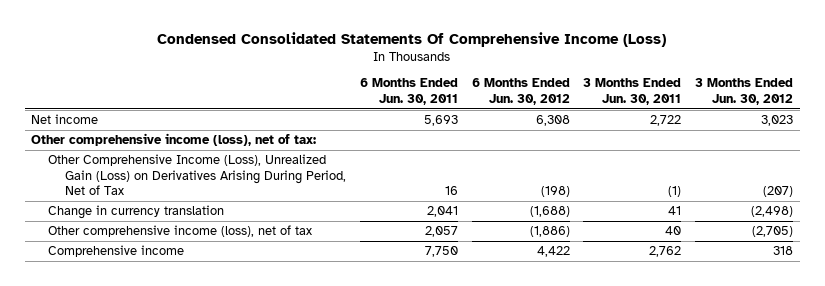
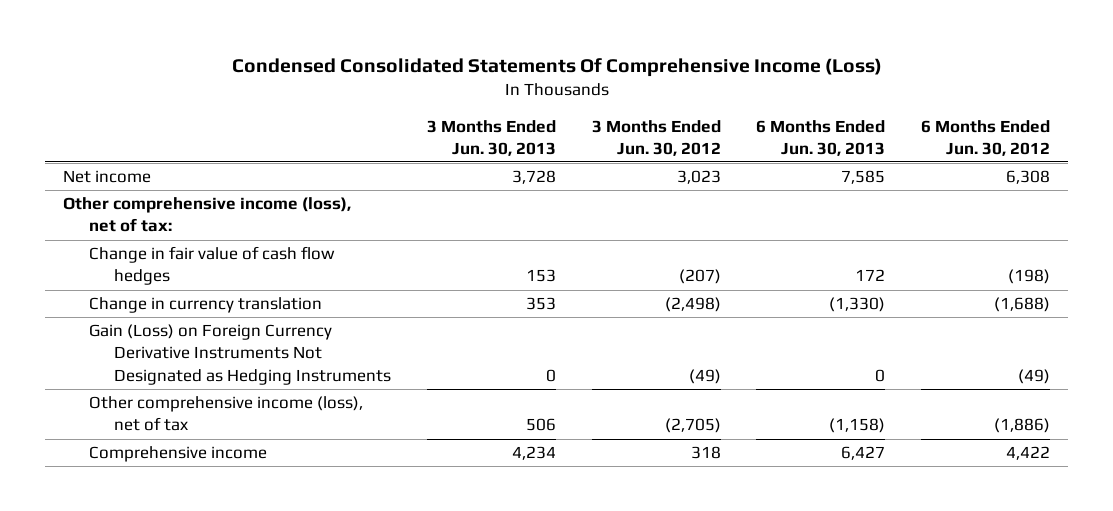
- | 6 Months Ended Jun. 30, 2011 | 6 Months Ended Jun. 30, 2012 | 3 Months Ended Jun. 30, 2011 | 3 Months Ended Jun. 30, 2012
+ | 3 Months Ended Jun. 30, 2013 | 3 Months Ended Jun. 30, 2012 | 6 Months Ended Jun. 30, 2013 | 6 Months Ended Jun. 30, 2012
- Other Comprehensive Income (Loss), Unrealized Gain (Loss) on Derivatives Arising During Period, Net of Tax | 16 | (198) | (1) | (207)
+ Change in fair value of cash flow hedges | 153 | (207) | 172 | (198)
+ Gain (Loss) on Foreign Currency Derivative Instruments Not Designated as Hedging Instruments | 0 | (49) | 0 | (49)

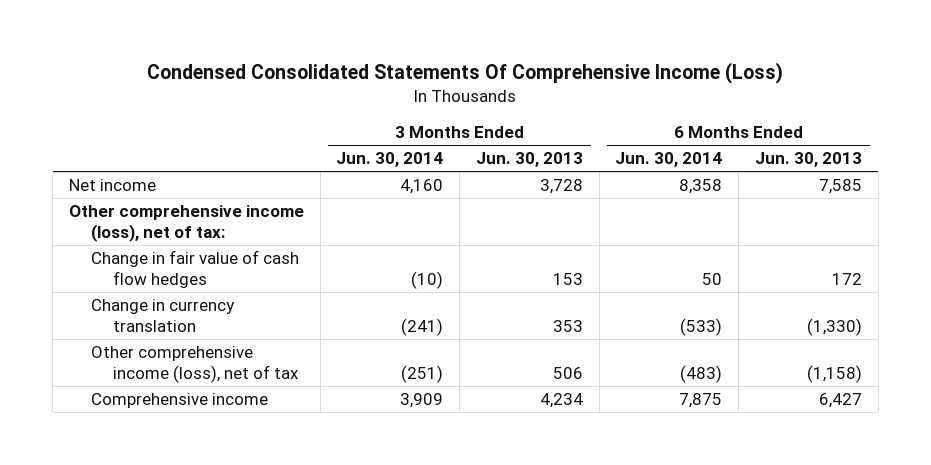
- | 3 Months Ended Jun. 30, 2013 | 3 Months Ended Jun. 30, 2012 | 6 Months Ended Jun. 30, 2013 | 6 Months Ended Jun. 30, 2012
+ | 3 Months Ended Jun. 30, 2014 | 3 Months Ended Jun. 30, 2013 | 6 Months Ended Jun. 30, 2014 | 6 Months Ended Jun. 30, 2013
- Gain (Loss) on Foreign Currency Derivative Instruments Not Designated as Hedging Instruments | 0 | (49) | 0 | (49)

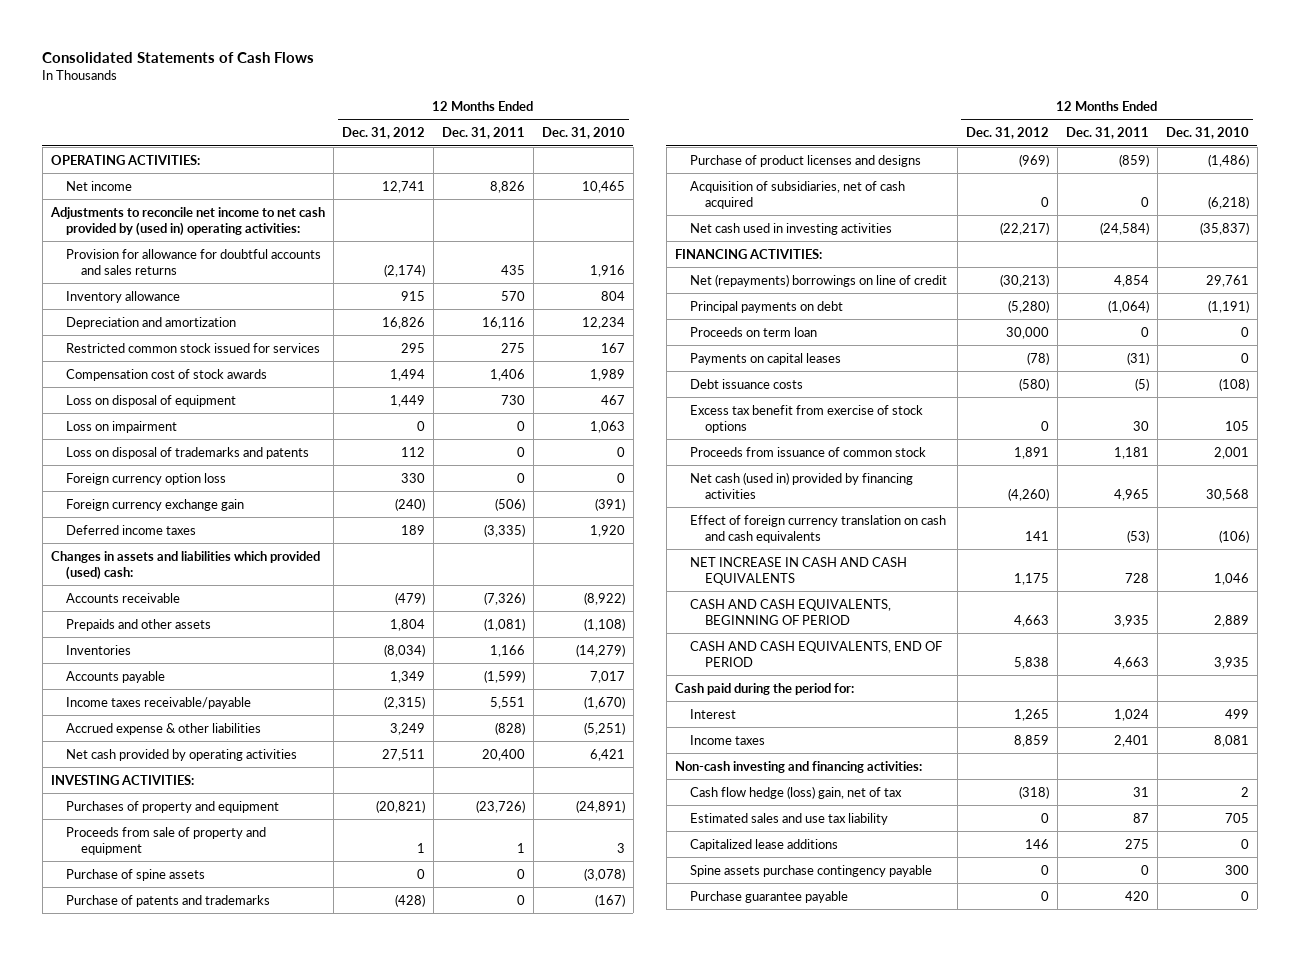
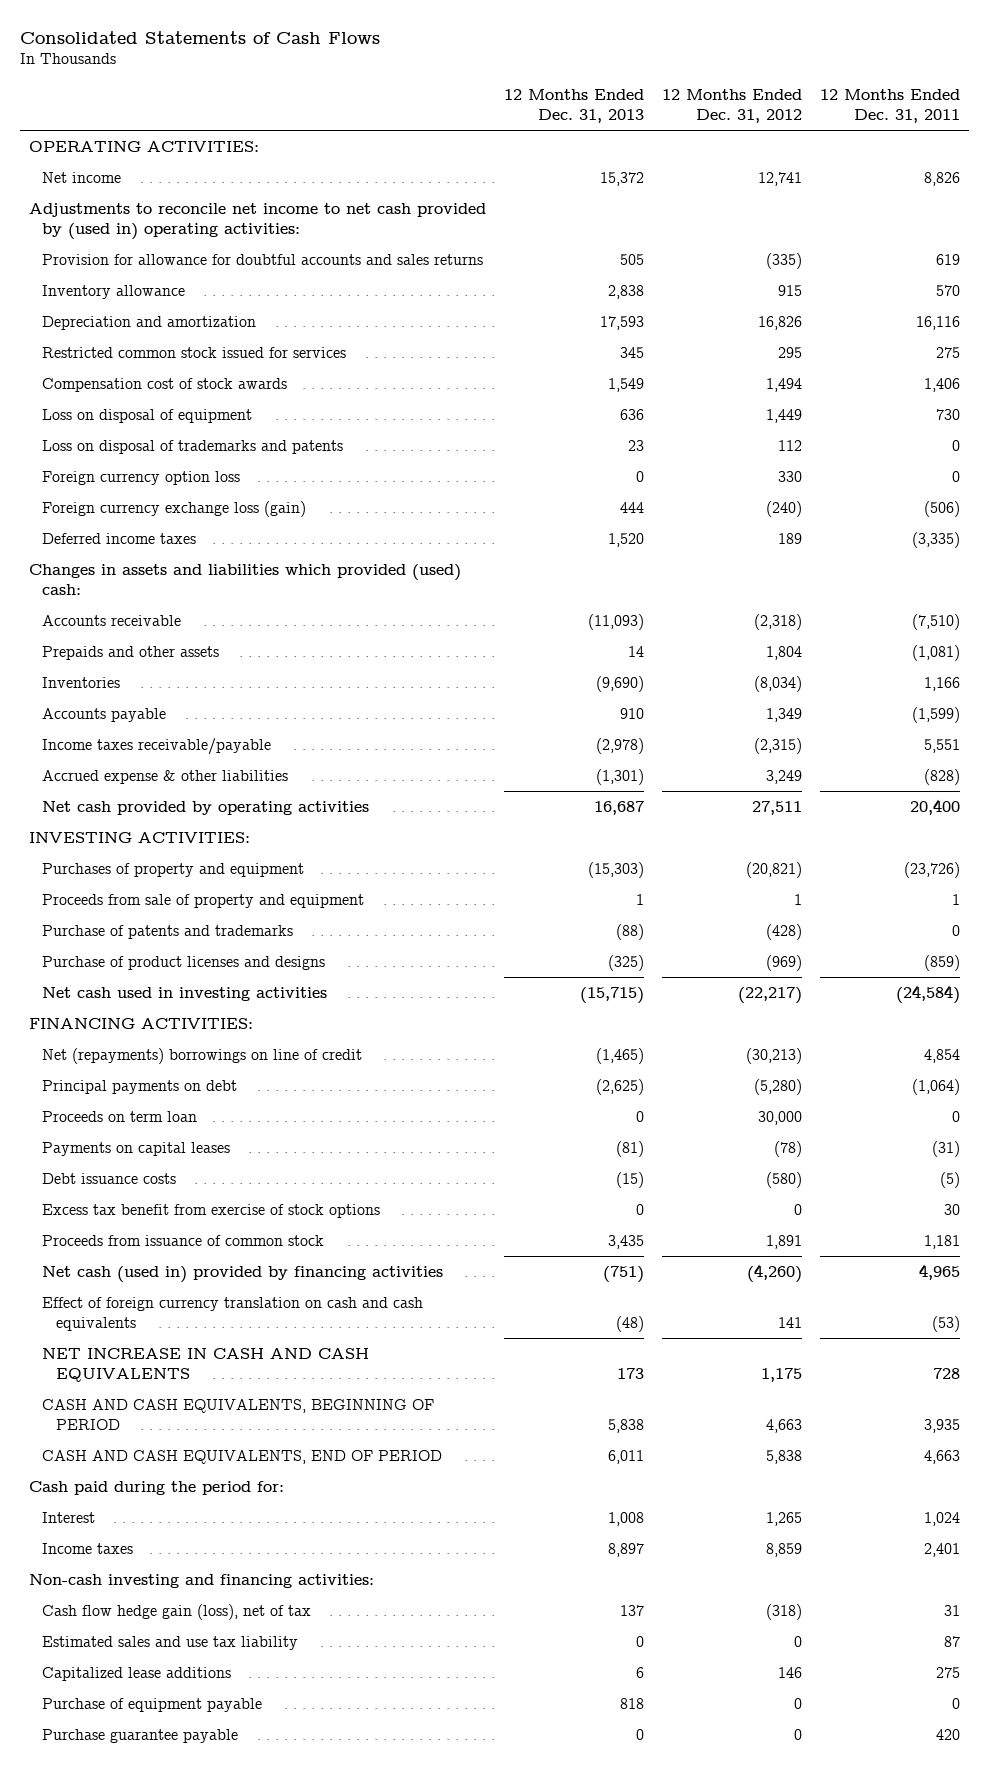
- | 12 Months Ended Dec. 31, 2012 | 12 Months Ended Dec. 31, 2011 | 12 Months Ended Dec. 31, 2010
+ | 12 Months Ended Dec. 31, 2013 | 12 Months Ended Dec. 31, 2012 | 12 Months Ended Dec. 31, 2011
- Provision for allowance for doubtful accounts and sales returns | (2,174) | 435 | 1,916
+ Provision for allowance for doubtful accounts and sales returns | 505 | (335) | 619
- Loss on impairment | 0 | 0 | 1,063
- Foreign currency exchange gain | (240) | (506) | (391)
+ Foreign currency exchange loss (gain) | 444 | (240) | (506)
- Accounts receivable | (479) | (7,326) | (8,922)
+ Accounts receivable | (11,093) | (2,318) | (7,510)
- Purchase of spine assets | 0 | 0 | (3,078)
- Acquisition of subsidiaries, net of cash acquired | 0 | 0 | (6,218)
- Cash flow hedge (loss) gain, net of tax | (318) | 31 | 2
+ Cash flow hedge gain (loss), net of tax | 137 | (318) | 31
- Spine assets purchase contingency payable | 0 | 0 | 300
+ Purchase of equipment payable | 818 | 0 | 0

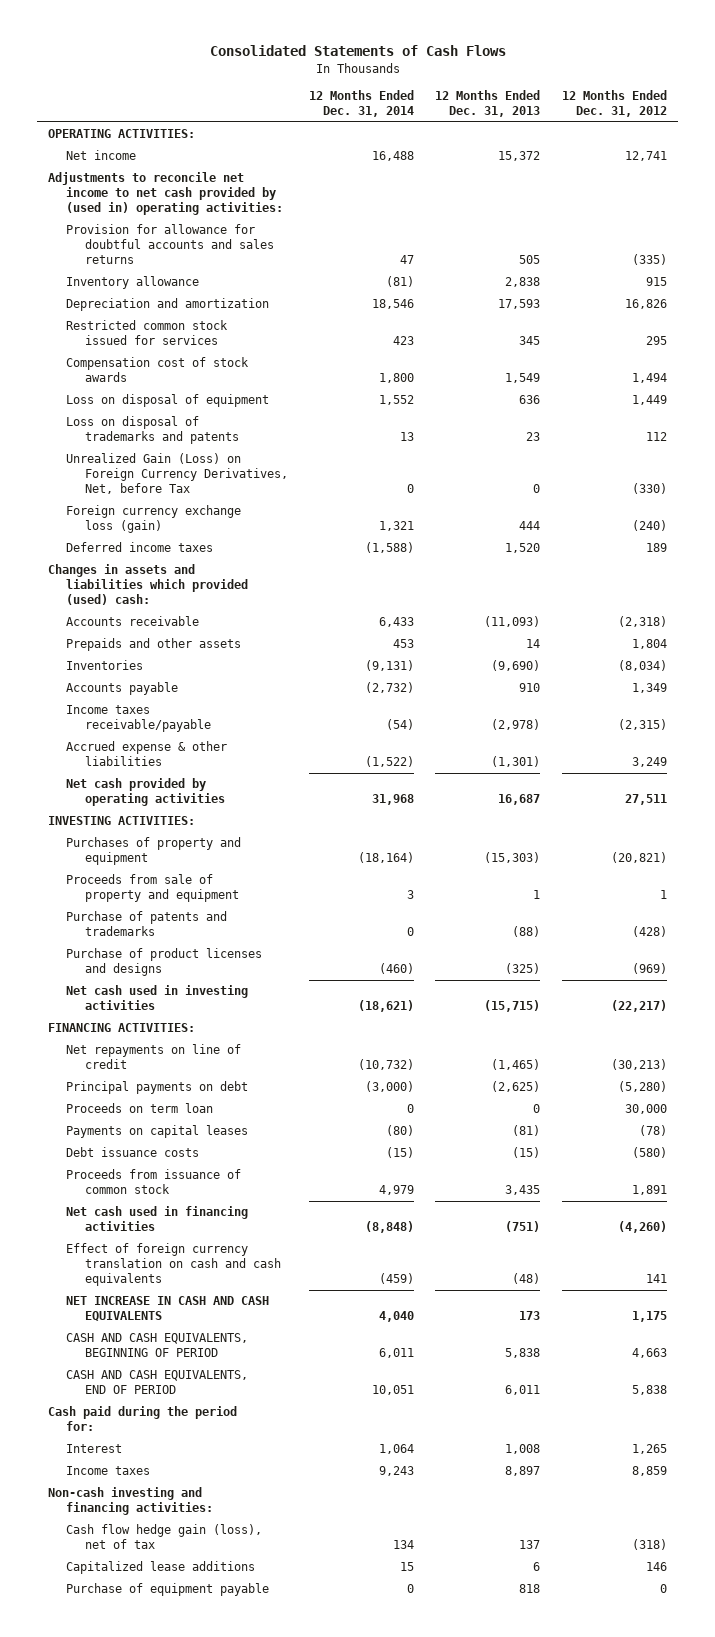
- | 12 Months Ended Dec. 31, 2013 | 12 Months Ended Dec. 31, 2012 | 12 Months Ended Dec. 31, 2011
+ | 12 Months Ended Dec. 31, 2014 | 12 Months Ended Dec. 31, 2013 | 12 Months Ended Dec. 31, 2012
- Foreign currency option loss | 0 | 330 | 0
+ Unrealized Gain (Loss) on Foreign Currency Derivatives, Net, before Tax | 0 | 0 | (330)
- Net (repayments) borrowings on line of credit | (1,465) | (30,213) | 4,854
+ Net repayments on line of credit | (10,732) | (1,465) | (30,213)
- Excess tax benefit from exercise of stock options | 0 | 0 | 30
- Net cash (used in) provided by financing activities | (751) | (4,260) | 4,965
+ Net cash used in financing activities | (8,848) | (751) | (4,260)
- Estimated sales and use tax liability | 0 | 0 | 87
- Purchase guarantee payable | 0 | 0 | 420

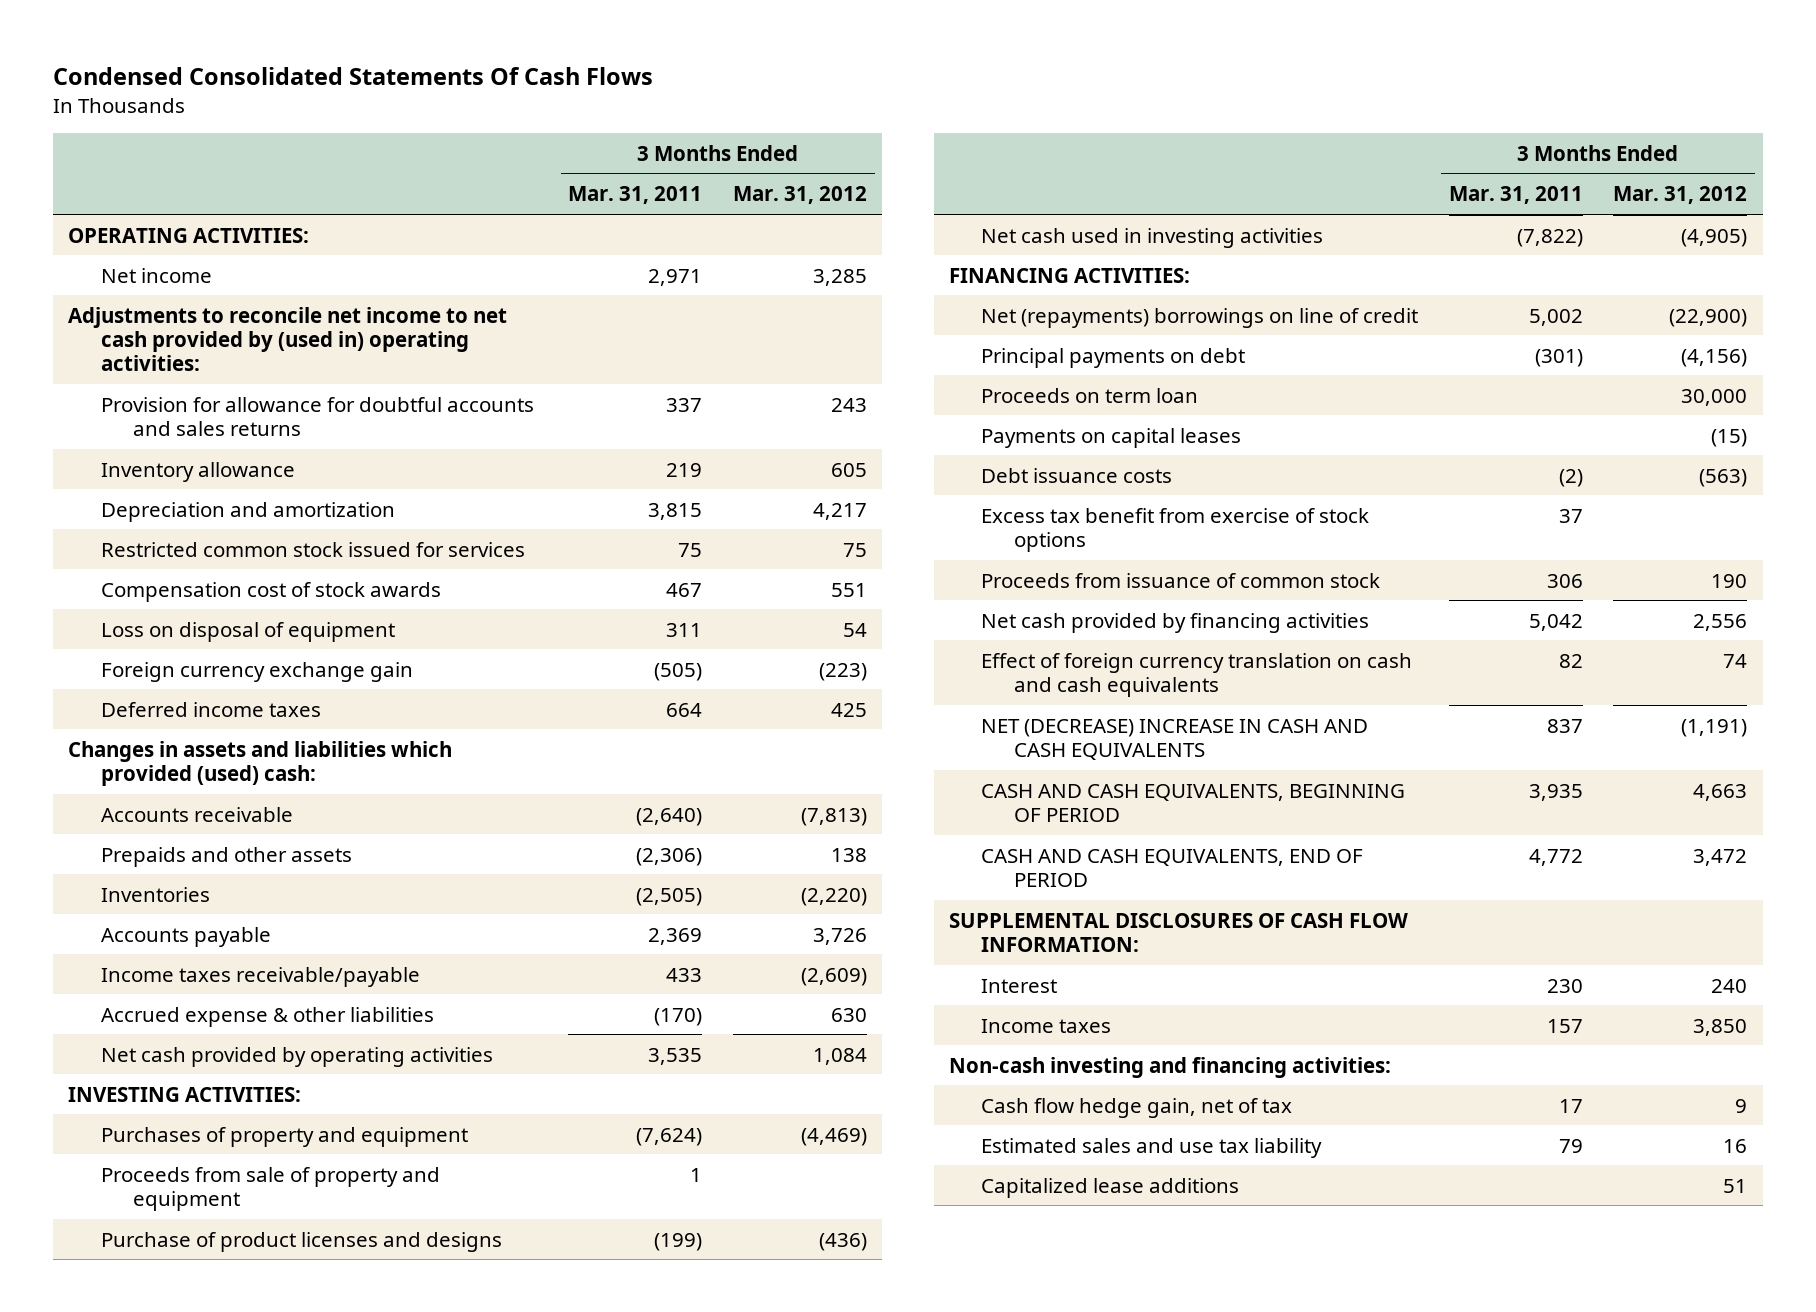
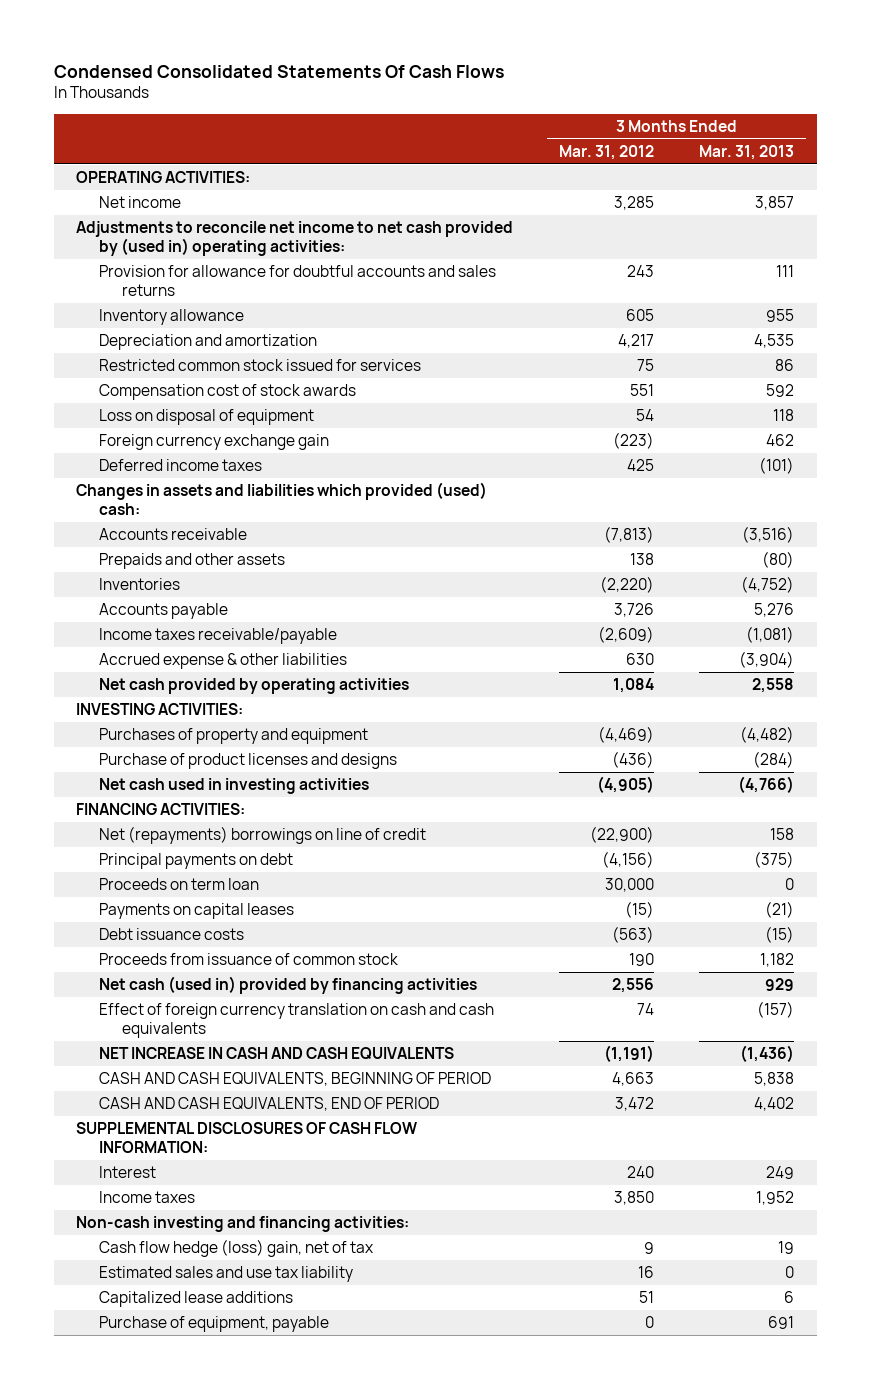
- | 3 Months Ended Mar. 31, 2011 | 3 Months Ended Mar. 31, 2012
+ | 3 Months Ended Mar. 31, 2012 | 3 Months Ended Mar. 31, 2013
- Proceeds from sale of property and equipment | 1 |
- Excess tax benefit from exercise of stock options | 37 |
- Net cash provided by financing activities | 5,042 | 2,556
+ Net cash (used in) provided by financing activities | 2,556 | 929
- NET (DECREASE) INCREASE IN CASH AND CASH EQUIVALENTS | 837 | (1,191)
+ NET INCREASE IN CASH AND CASH EQUIVALENTS | (1,191) | (1,436)
- Cash flow hedge gain, net of tax | 17 | 9
+ Cash flow hedge (loss) gain, net of tax | 9 | 19
+ Purchase of equipment, payable | 0 | 691

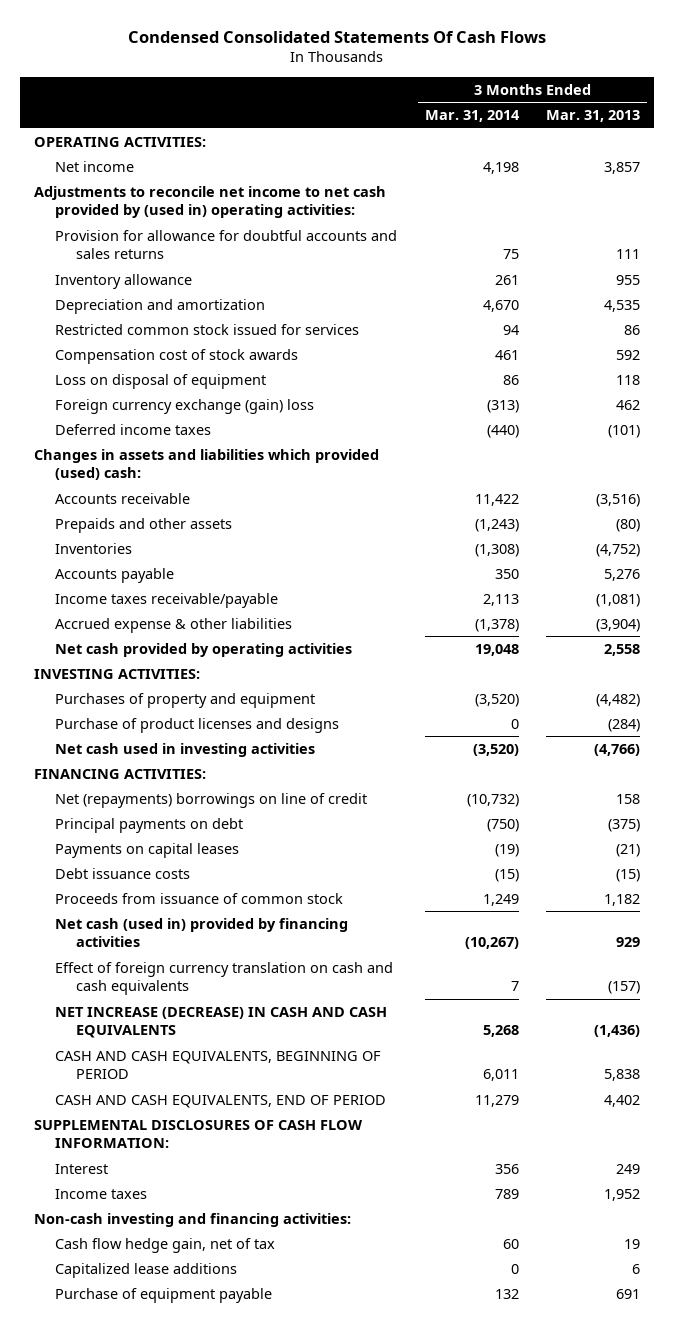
- | 3 Months Ended Mar. 31, 2012 | 3 Months Ended Mar. 31, 2013
+ | 3 Months Ended Mar. 31, 2014 | 3 Months Ended Mar. 31, 2013
- Foreign currency exchange gain | (223) | 462
+ Foreign currency exchange (gain) loss | (313) | 462
- Proceeds on term loan | 30,000 | 0
- NET INCREASE IN CASH AND CASH EQUIVALENTS | (1,191) | (1,436)
+ NET INCREASE (DECREASE) IN CASH AND CASH EQUIVALENTS | 5,268 | (1,436)
- Cash flow hedge (loss) gain, net of tax | 9 | 19
- Estimated sales and use tax liability | 16 | 0
+ Cash flow hedge gain, net of tax | 60 | 19
- Purchase of equipment, payable | 0 | 691
+ Purchase of equipment payable | 132 | 691

